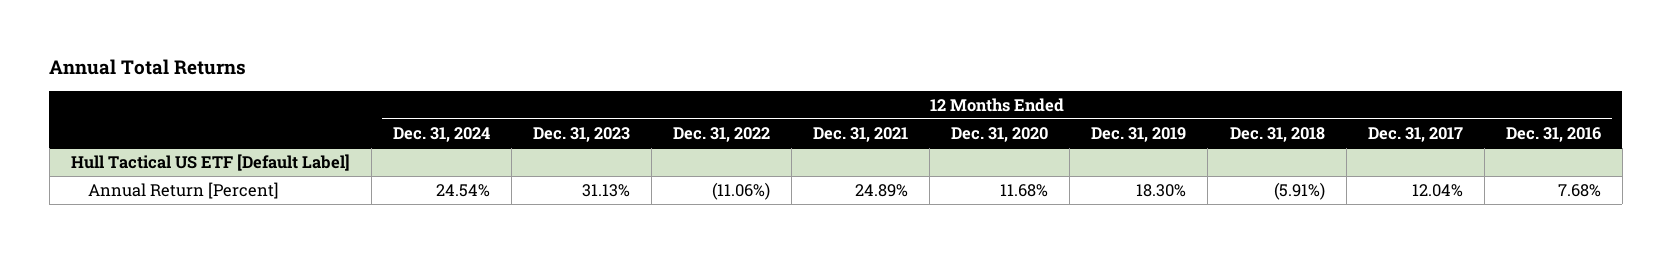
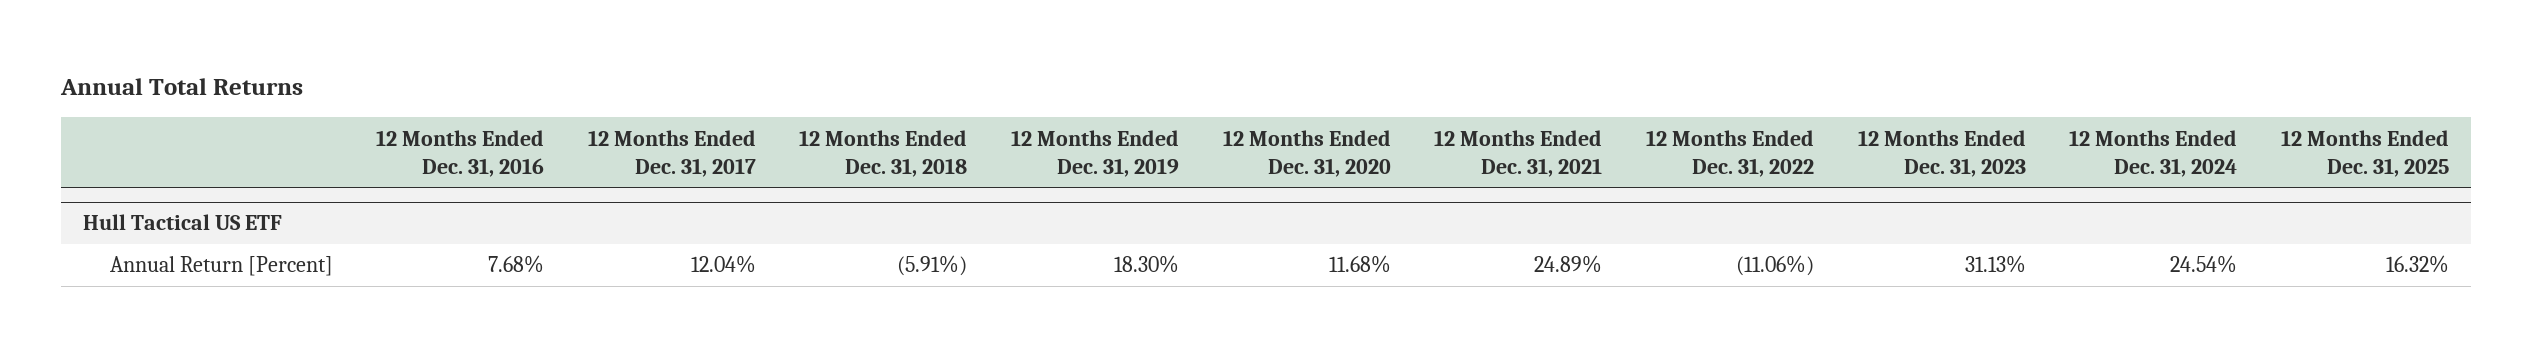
- | 12 Months Ended Dec. 31, 2024 | 12 Months Ended Dec. 31, 2023 | 12 Months Ended Dec. 31, 2022 | 12 Months Ended Dec. 31, 2021 | 12 Months Ended Dec. 31, 2020 | 12 Months Ended Dec. 31, 2019 | 12 Months Ended Dec. 31, 2018 | 12 Months Ended Dec. 31, 2017 | 12 Months Ended Dec. 31, 2016
+ | 12 Months Ended Dec. 31, 2016 | 12 Months Ended Dec. 31, 2017 | 12 Months Ended Dec. 31, 2018 | 12 Months Ended Dec. 31, 2019 | 12 Months Ended Dec. 31, 2020 | 12 Months Ended Dec. 31, 2021 | 12 Months Ended Dec. 31, 2022 | 12 Months Ended Dec. 31, 2023 | 12 Months Ended Dec. 31, 2024 | 12 Months Ended Dec. 31, 2025
- Hull Tactical US ETF [Default Label]
+ Hull Tactical US ETF

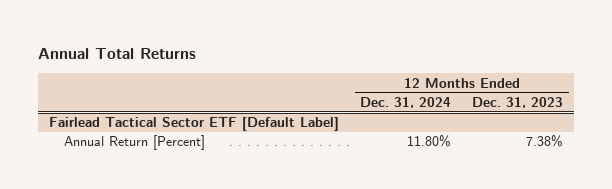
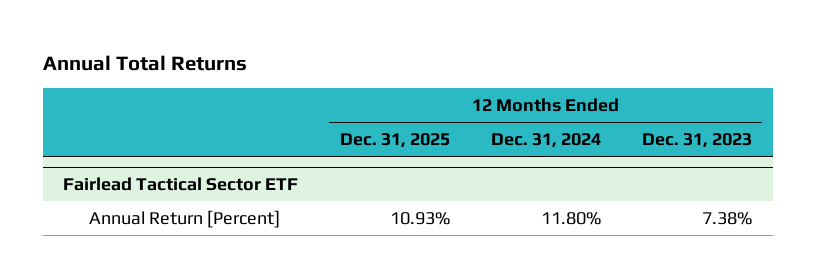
- | 12 Months Ended Dec. 31, 2024 | 12 Months Ended Dec. 31, 2023
+ | 12 Months Ended Dec. 31, 2025 | 12 Months Ended Dec. 31, 2024 | 12 Months Ended Dec. 31, 2023
- Fairlead Tactical Sector ETF [Default Label]
+ Fairlead Tactical Sector ETF

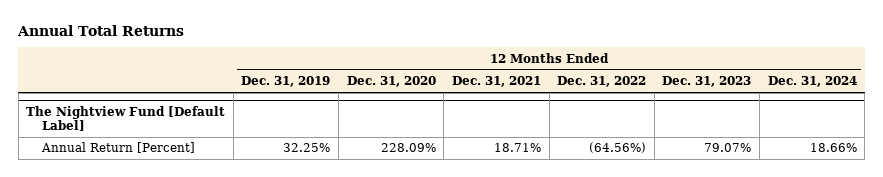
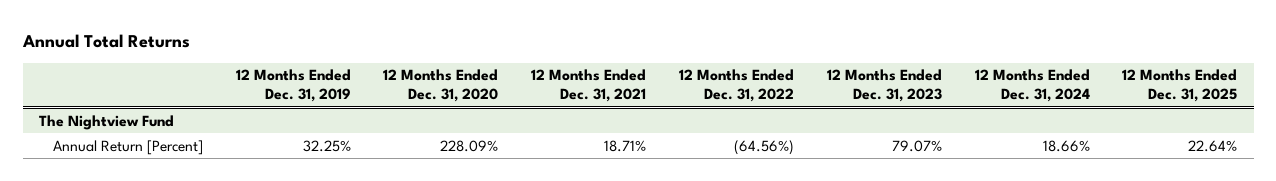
- | 12 Months Ended Dec. 31, 2019 | 12 Months Ended Dec. 31, 2020 | 12 Months Ended Dec. 31, 2021 | 12 Months Ended Dec. 31, 2022 | 12 Months Ended Dec. 31, 2023 | 12 Months Ended Dec. 31, 2024
+ | 12 Months Ended Dec. 31, 2019 | 12 Months Ended Dec. 31, 2020 | 12 Months Ended Dec. 31, 2021 | 12 Months Ended Dec. 31, 2022 | 12 Months Ended Dec. 31, 2023 | 12 Months Ended Dec. 31, 2024 | 12 Months Ended Dec. 31, 2025
- The Nightview Fund [Default Label]
+ The Nightview Fund

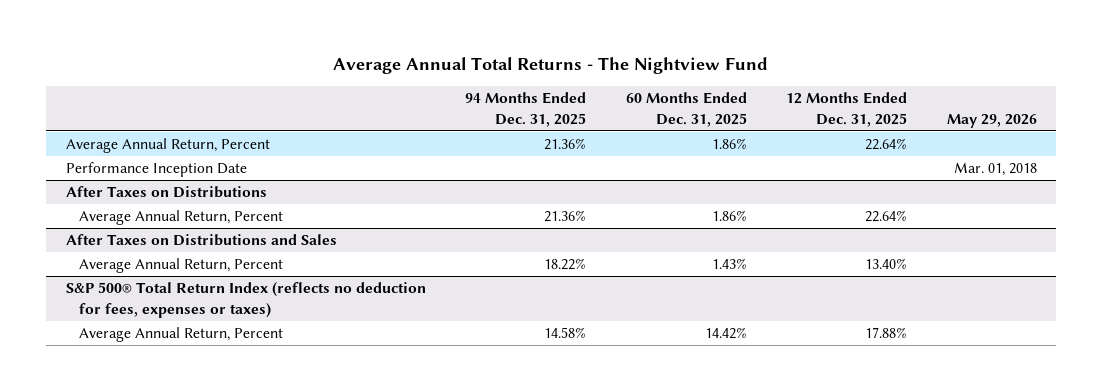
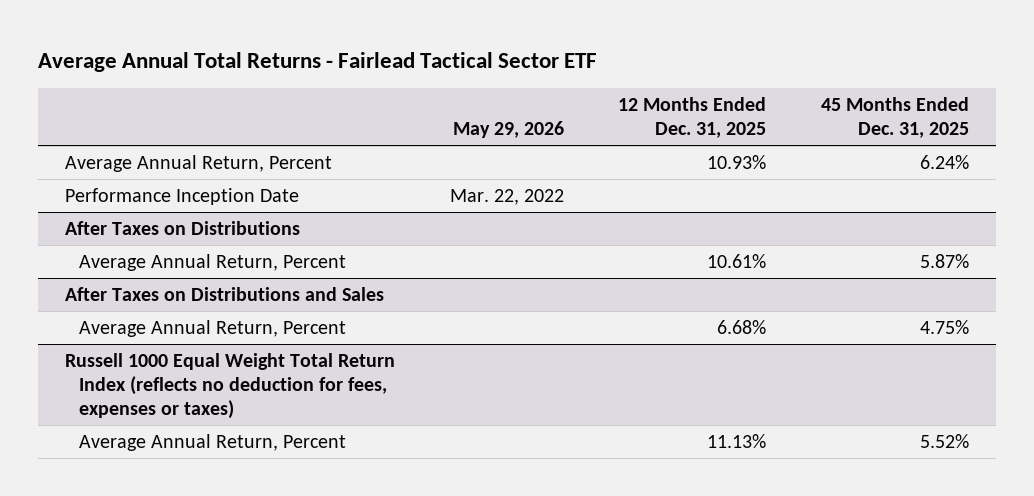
- Average Annual Total Returns - The Nightview Fund
+ Average Annual Total Returns - Fairlead Tactical Sector ETF
- | 94 Months Ended Dec. 31, 2025 | 60 Months Ended Dec. 31, 2025 | 12 Months Ended Dec. 31, 2025 | May 29, 2026
+ | May 29, 2026 | 12 Months Ended Dec. 31, 2025 | 45 Months Ended Dec. 31, 2025
- Average Annual Return, Percent | 21.36% | 1.86% | 22.64% |
- Performance Inception Date | | | | Mar. 01, 2018
+ Average Annual Return, Percent | | 10.93% | 6.24%
+ Performance Inception Date | Mar. 22, 2022 | |
@ After Taxes on Distributions
- Average Annual Return, Percent | 21.36% | 1.86% | 22.64% |
+ Average Annual Return, Percent | | 10.61% | 5.87%
@ After Taxes on Distributions and Sales
- Average Annual Return, Percent | 18.22% | 1.43% | 13.40% |
- S&P 500® Total Return Index (reflects no deduction for fees, expenses or taxes)
- Average Annual Return, Percent | 14.58% | 14.42% | 17.88% |
@ After Taxes on Distributions and Sales
+ Average Annual Return, Percent | | 6.68% | 4.75%
+ Russell 1000 Equal Weight Total Return Index (reflects no deduction for fees, expenses or taxes)
+ Average Annual Return, Percent | | 11.13% | 5.52%

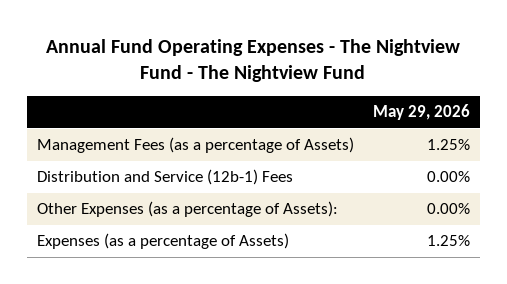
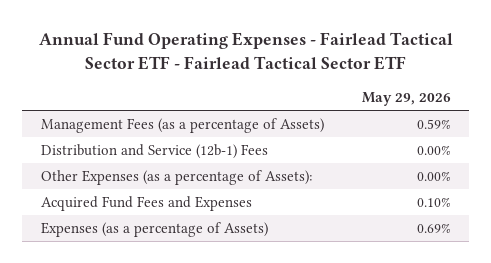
- Annual Fund Operating Expenses - The Nightview Fund - The Nightview Fund
+ Annual Fund Operating Expenses - Fairlead Tactical Sector ETF - Fairlead Tactical Sector ETF
- Management Fees (as a percentage of Assets) | 1.25%
+ Management Fees (as a percentage of Assets) | 0.59%
- Expenses (as a percentage of Assets) | 1.25%
+ Acquired Fund Fees and Expenses | 0.10%
+ Expenses (as a percentage of Assets) | 0.69%

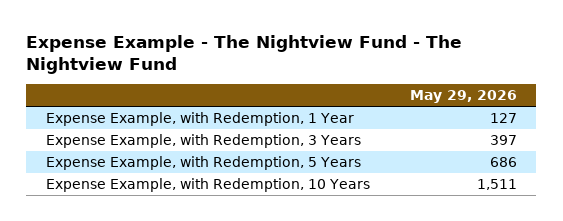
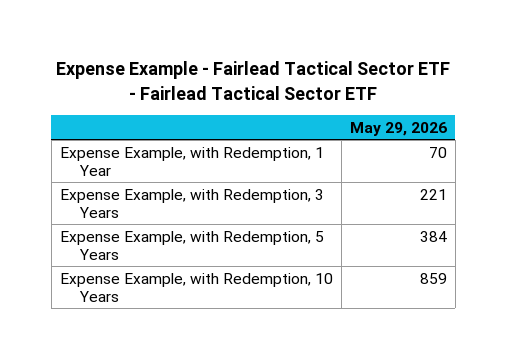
- Expense Example - The Nightview Fund - The Nightview Fund
+ Expense Example - Fairlead Tactical Sector ETF - Fairlead Tactical Sector ETF
- Expense Example, with Redemption, 1 Year | 127
- Expense Example, with Redemption, 3 Years | 397
- Expense Example, with Redemption, 5 Years | 686
- Expense Example, with Redemption, 10 Years | 1,511
+ Expense Example, with Redemption, 1 Year | 70
+ Expense Example, with Redemption, 3 Years | 221
+ Expense Example, with Redemption, 5 Years | 384
+ Expense Example, with Redemption, 10 Years | 859

